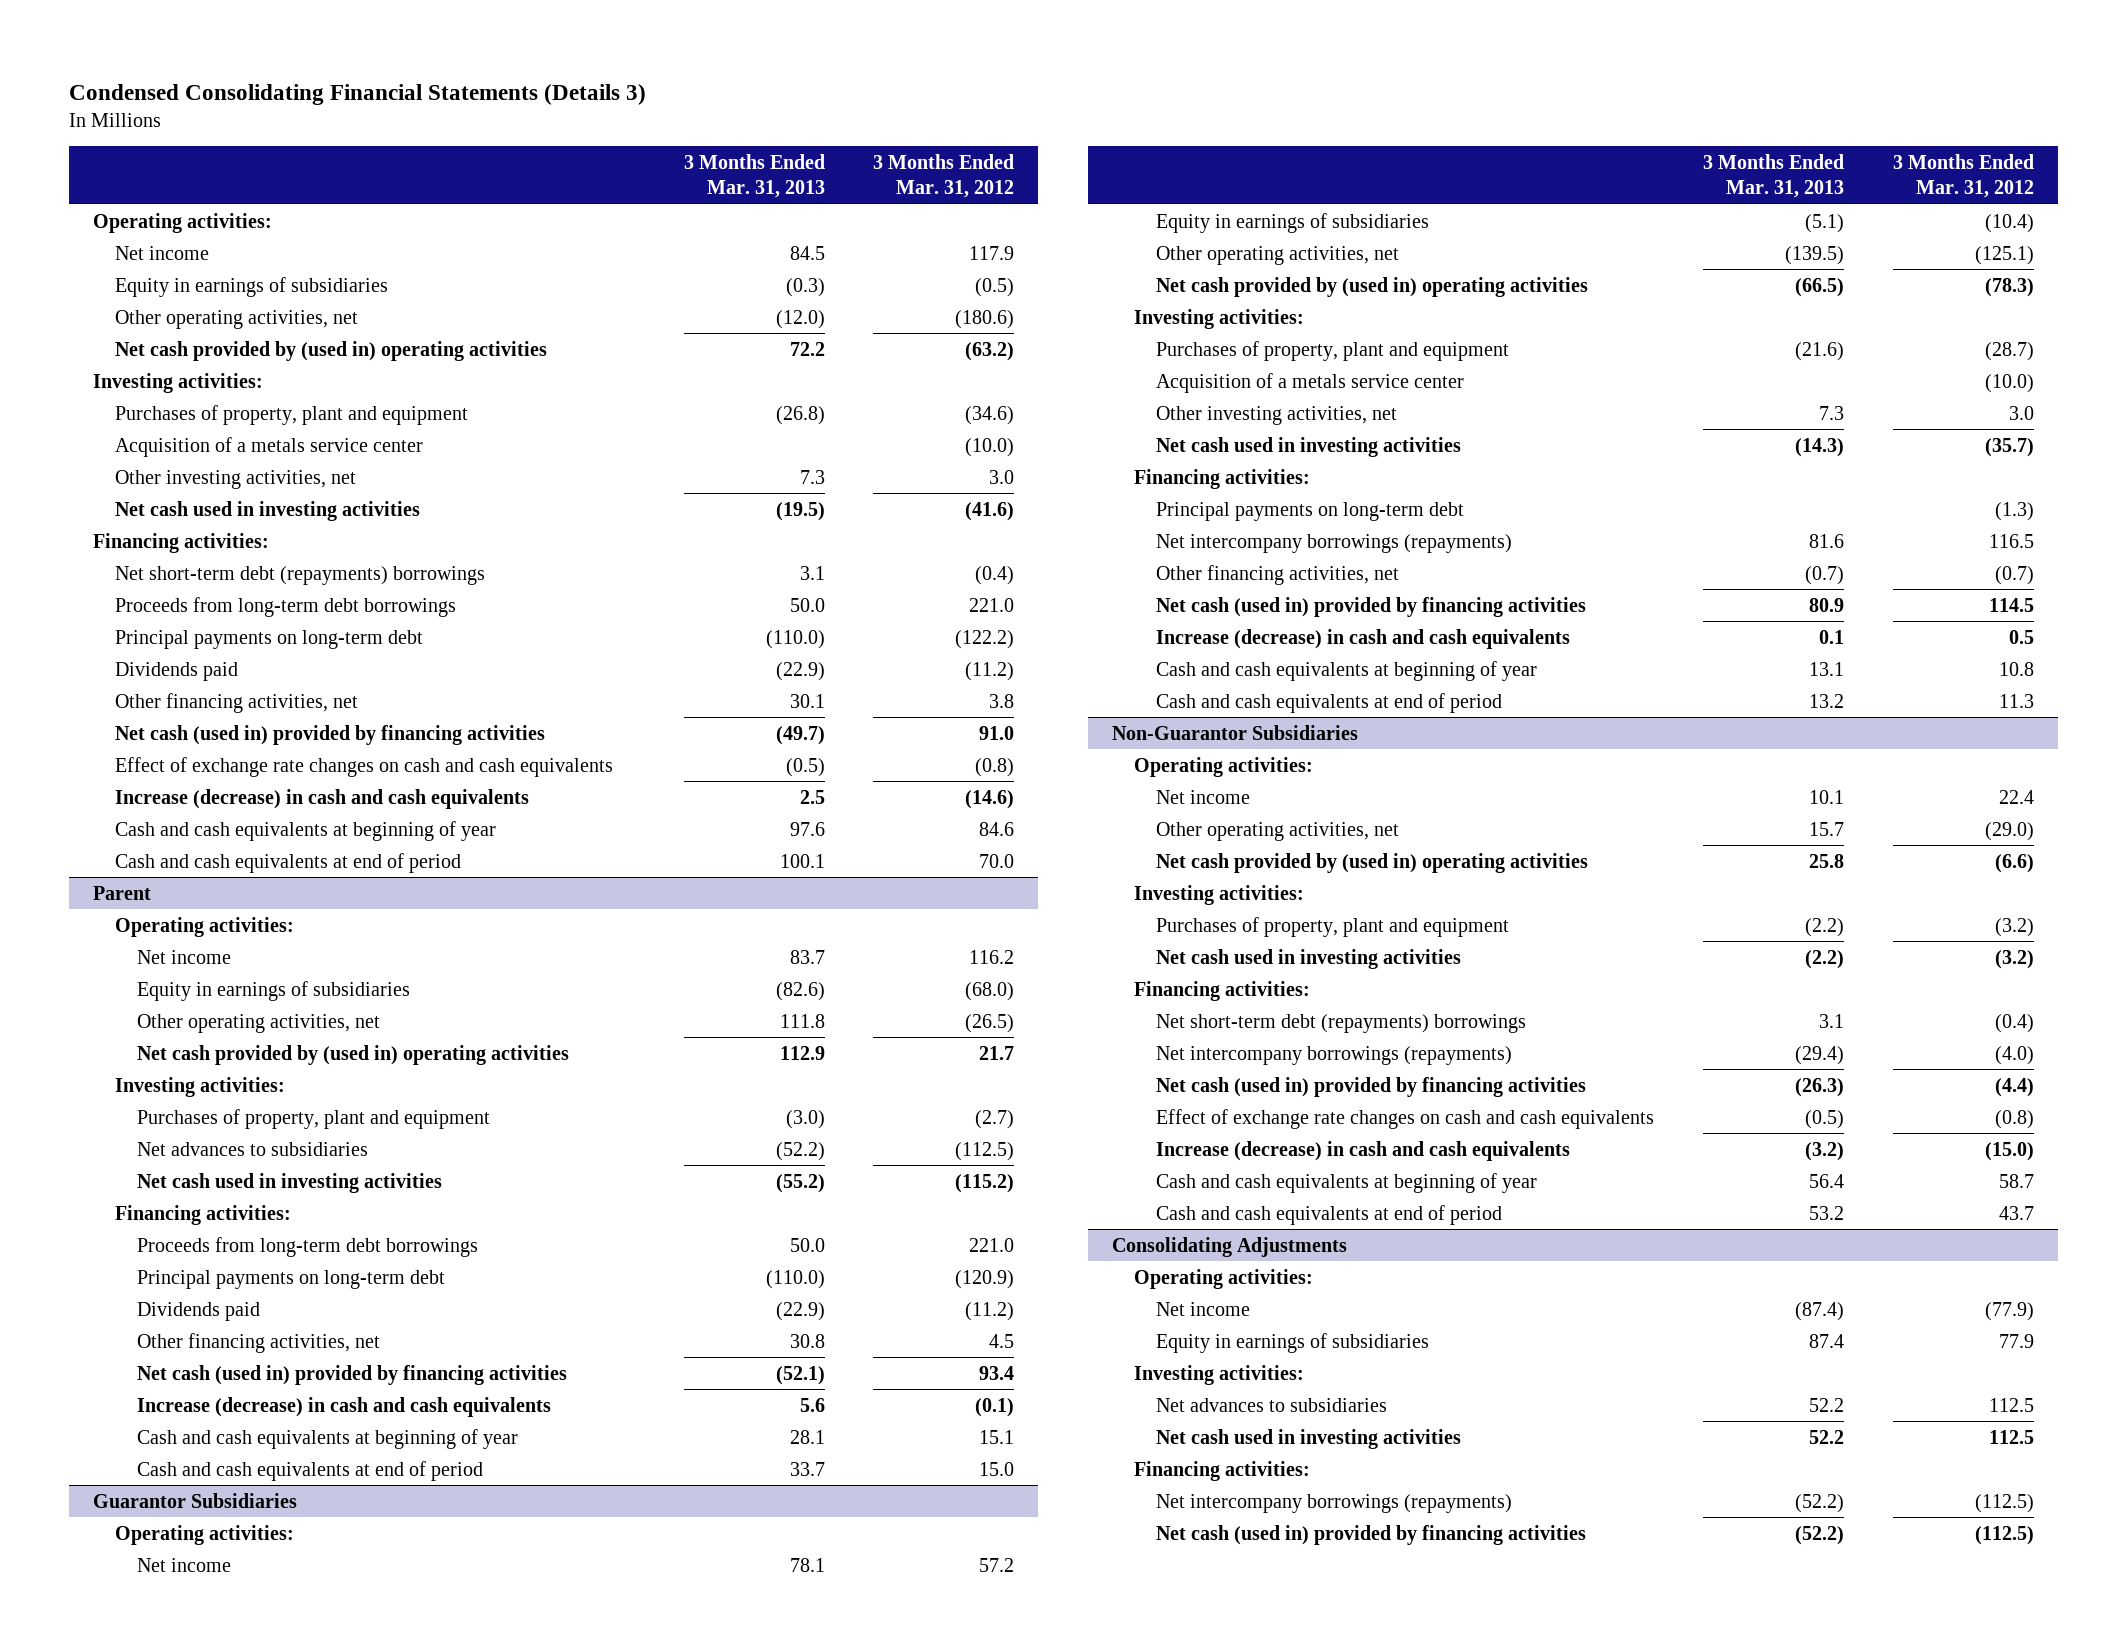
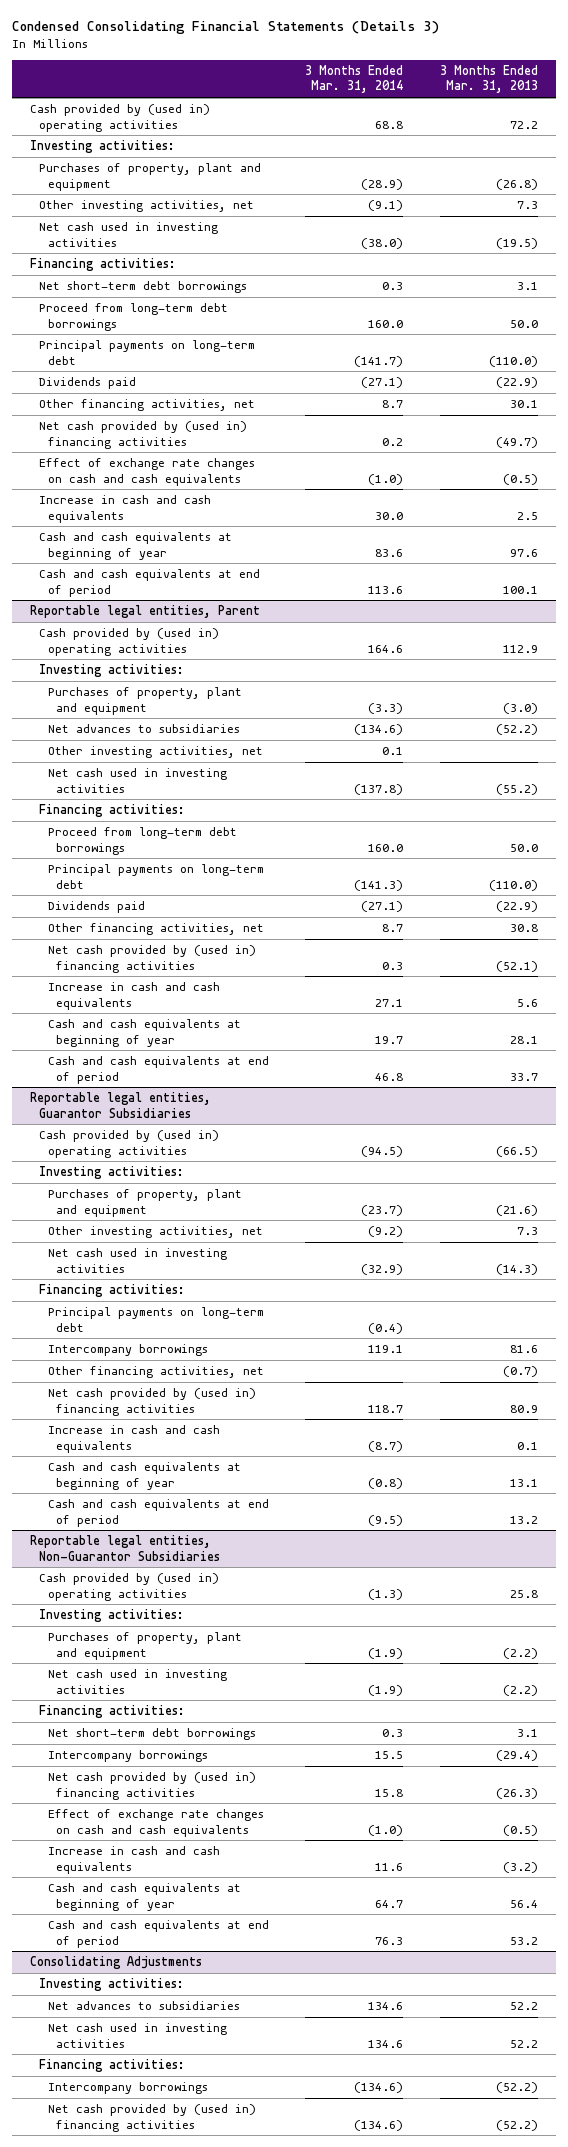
- | 3 Months Ended Mar. 31, 2013 | 3 Months Ended Mar. 31, 2012
+ | 3 Months Ended Mar. 31, 2014 | 3 Months Ended Mar. 31, 2013
- Operating activities:
- Net income | 84.5 | 117.9
- Equity in earnings of subsidiaries | (0.3) | (0.5)
- Other operating activities, net | (12.0) | (180.6)
- Net cash provided by (used in) operating activities | 72.2 | (63.2)
+ Cash provided by (used in) operating activities | 68.8 | 72.2
- Acquisition of a metals service center | | (10.0)
- Net short-term debt (repayments) borrowings | 3.1 | (0.4)
- Proceeds from long-term debt borrowings | 50.0 | 221.0
+ Net short-term debt borrowings | 0.3 | 3.1
+ Proceed from long-term debt borrowings | 160.0 | 50.0
- Net cash (used in) provided by financing activities | (49.7) | 91.0
+ Net cash provided by (used in) financing activities | 0.2 | (49.7)
- Increase (decrease) in cash and cash equivalents | 2.5 | (14.6)
+ Increase in cash and cash equivalents | 30.0 | 2.5
- Parent
- Operating activities:
- Net income | 83.7 | 116.2
- Equity in earnings of subsidiaries | (82.6) | (68.0)
- Other operating activities, net | 111.8 | (26.5)
- Net cash provided by (used in) operating activities | 112.9 | 21.7
+ Reportable legal entities, Parent
+ Cash provided by (used in) operating activities | 164.6 | 112.9
+ Other investing activities, net | 0.1 |
- Proceeds from long-term debt borrowings | 50.0 | 221.0
+ Proceed from long-term debt borrowings | 160.0 | 50.0
- Net cash (used in) provided by financing activities | (52.1) | 93.4
- Increase (decrease) in cash and cash equivalents | 5.6 | (0.1)
+ Net cash provided by (used in) financing activities | 0.3 | (52.1)
+ Increase in cash and cash equivalents | 27.1 | 5.6
- Guarantor Subsidiaries
- Operating activities:
- Net income | 78.1 | 57.2
- Equity in earnings of subsidiaries | (5.1) | (10.4)
- Other operating activities, net | (139.5) | (125.1)
- Net cash provided by (used in) operating activities | (66.5) | (78.3)
+ Reportable legal entities, Guarantor Subsidiaries
+ Cash provided by (used in) operating activities | (94.5) | (66.5)
- Acquisition of a metals service center | | (10.0)
- Net intercompany borrowings (repayments) | 81.6 | 116.5
+ Intercompany borrowings | 119.1 | 81.6
- Net cash (used in) provided by financing activities | 80.9 | 114.5
- Increase (decrease) in cash and cash equivalents | 0.1 | 0.5
+ Net cash provided by (used in) financing activities | 118.7 | 80.9
+ Increase in cash and cash equivalents | (8.7) | 0.1
- Non-Guarantor Subsidiaries
- Operating activities:
- Net income | 10.1 | 22.4
- Other operating activities, net | 15.7 | (29.0)
- Net cash provided by (used in) operating activities | 25.8 | (6.6)
+ Reportable legal entities, Non-Guarantor Subsidiaries
+ Cash provided by (used in) operating activities | (1.3) | 25.8
- Net short-term debt (repayments) borrowings | 3.1 | (0.4)
- Net intercompany borrowings (repayments) | (29.4) | (4.0)
- Net cash (used in) provided by financing activities | (26.3) | (4.4)
+ Net short-term debt borrowings | 0.3 | 3.1
+ Intercompany borrowings | 15.5 | (29.4)
+ Net cash provided by (used in) financing activities | 15.8 | (26.3)
- Increase (decrease) in cash and cash equivalents | (3.2) | (15.0)
+ Increase in cash and cash equivalents | 11.6 | (3.2)
@ Consolidating Adjustments
- Operating activities:
- Net income | (87.4) | (77.9)
- Equity in earnings of subsidiaries | 87.4 | 77.9
- Net intercompany borrowings (repayments) | (52.2) | (112.5)
- Net cash (used in) provided by financing activities | (52.2) | (112.5)
+ Intercompany borrowings | (134.6) | (52.2)
+ Net cash provided by (used in) financing activities | (134.6) | (52.2)

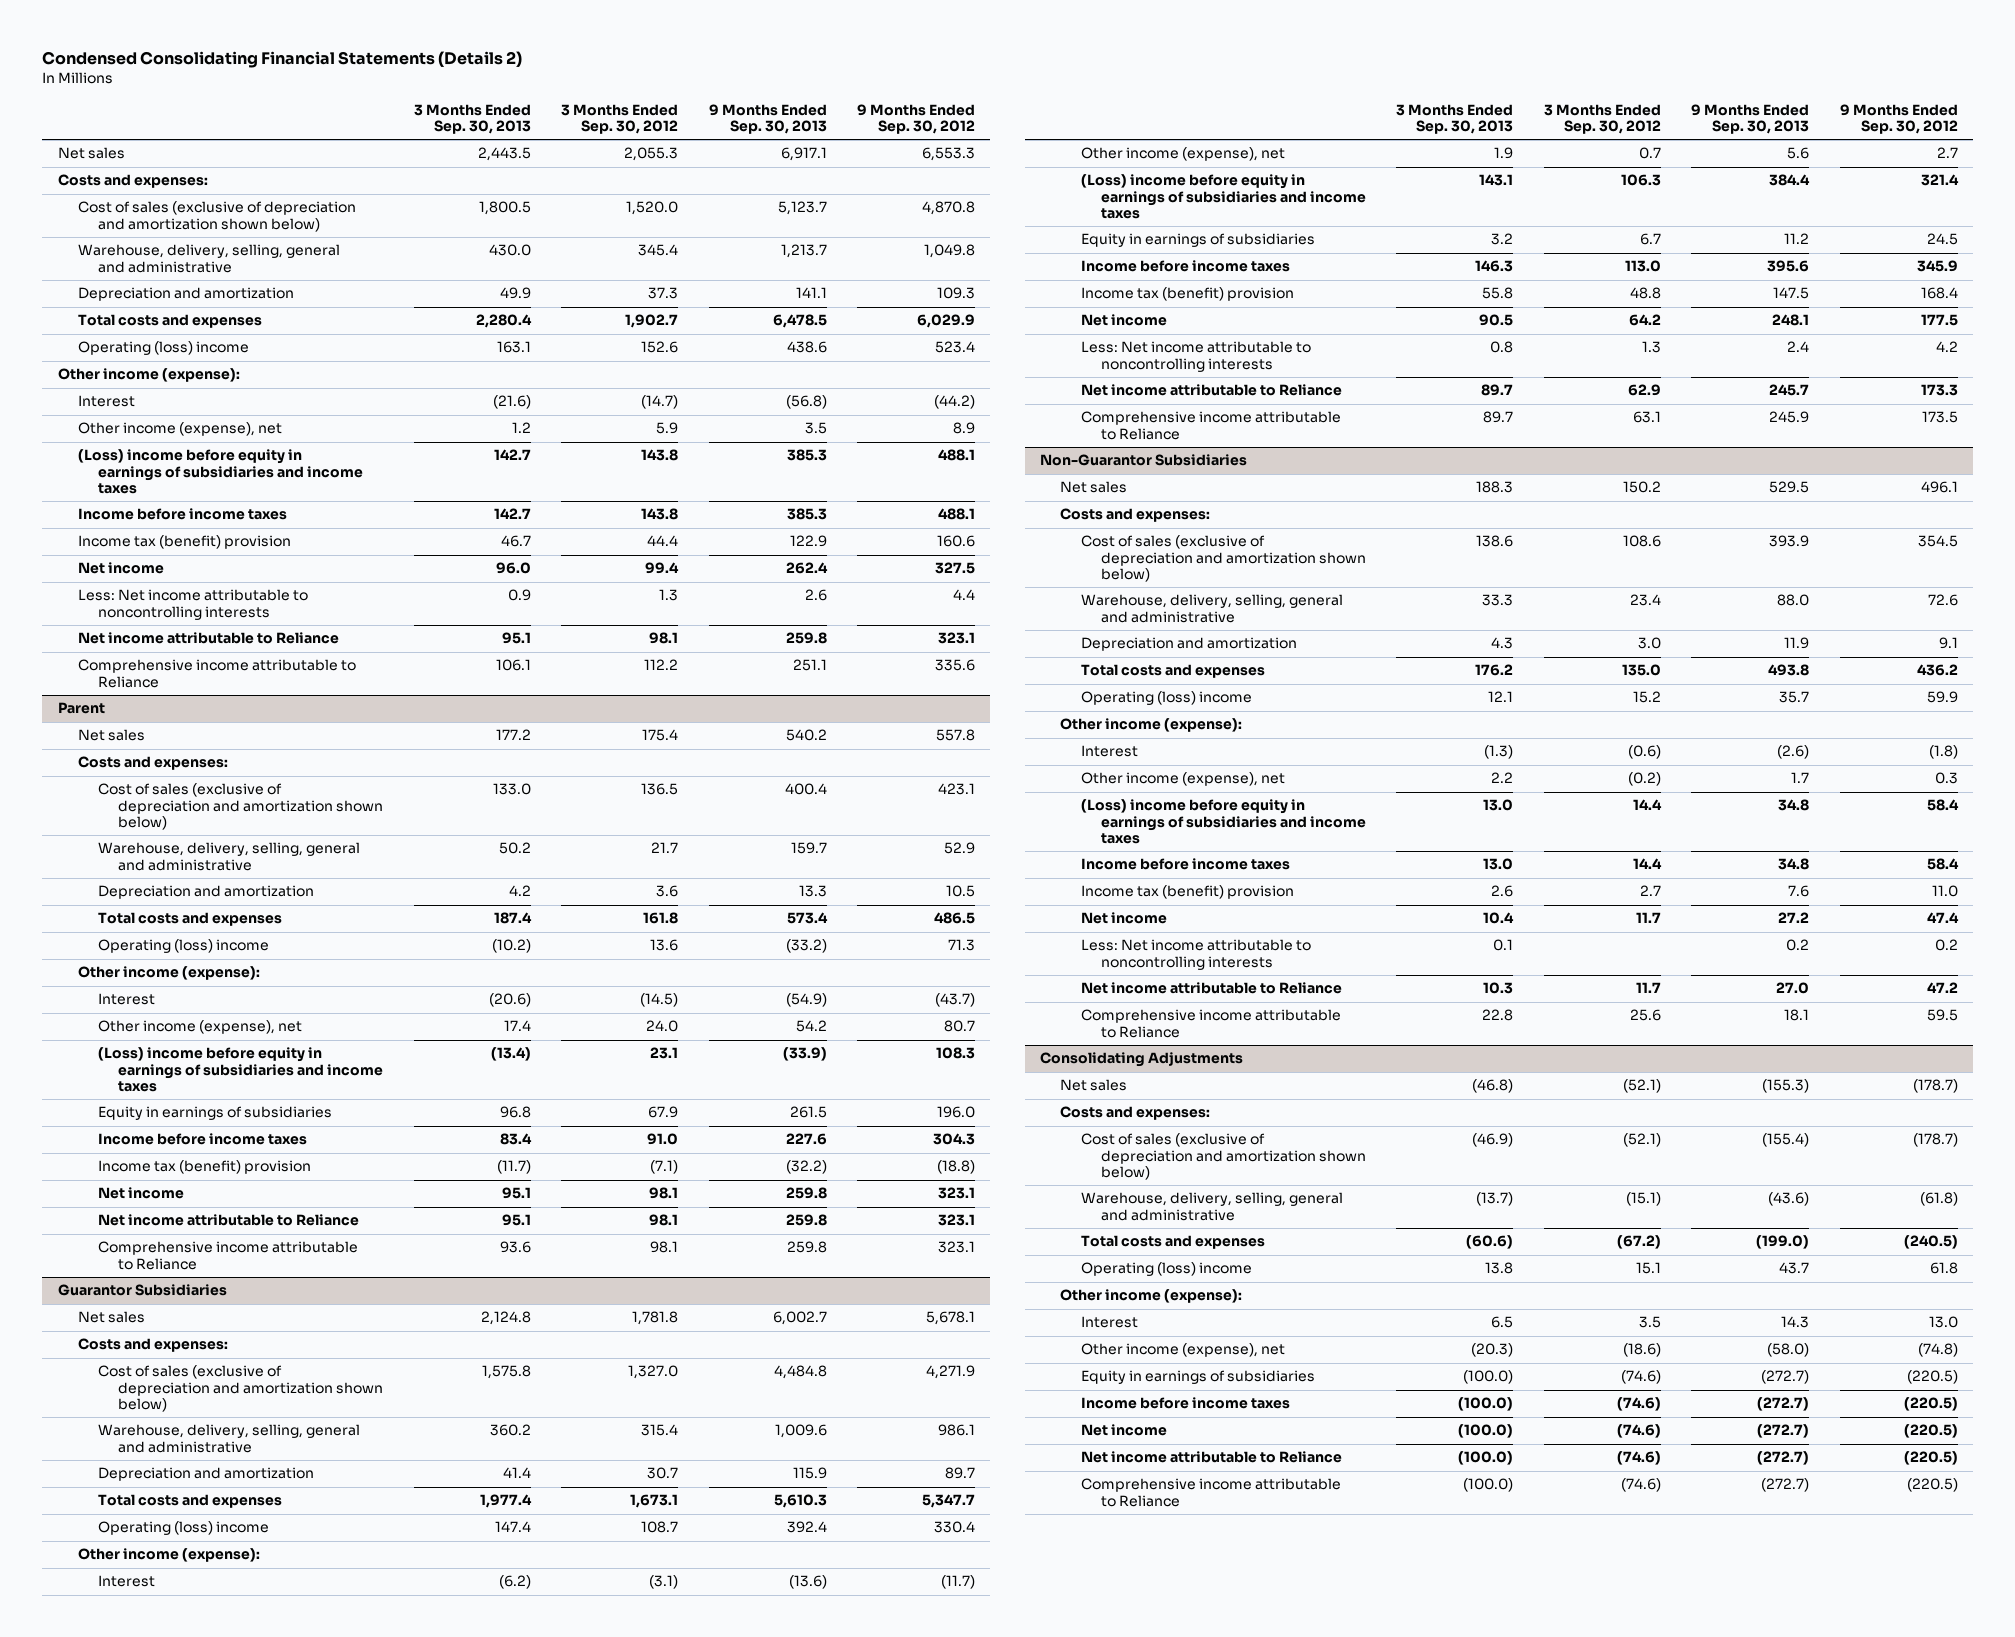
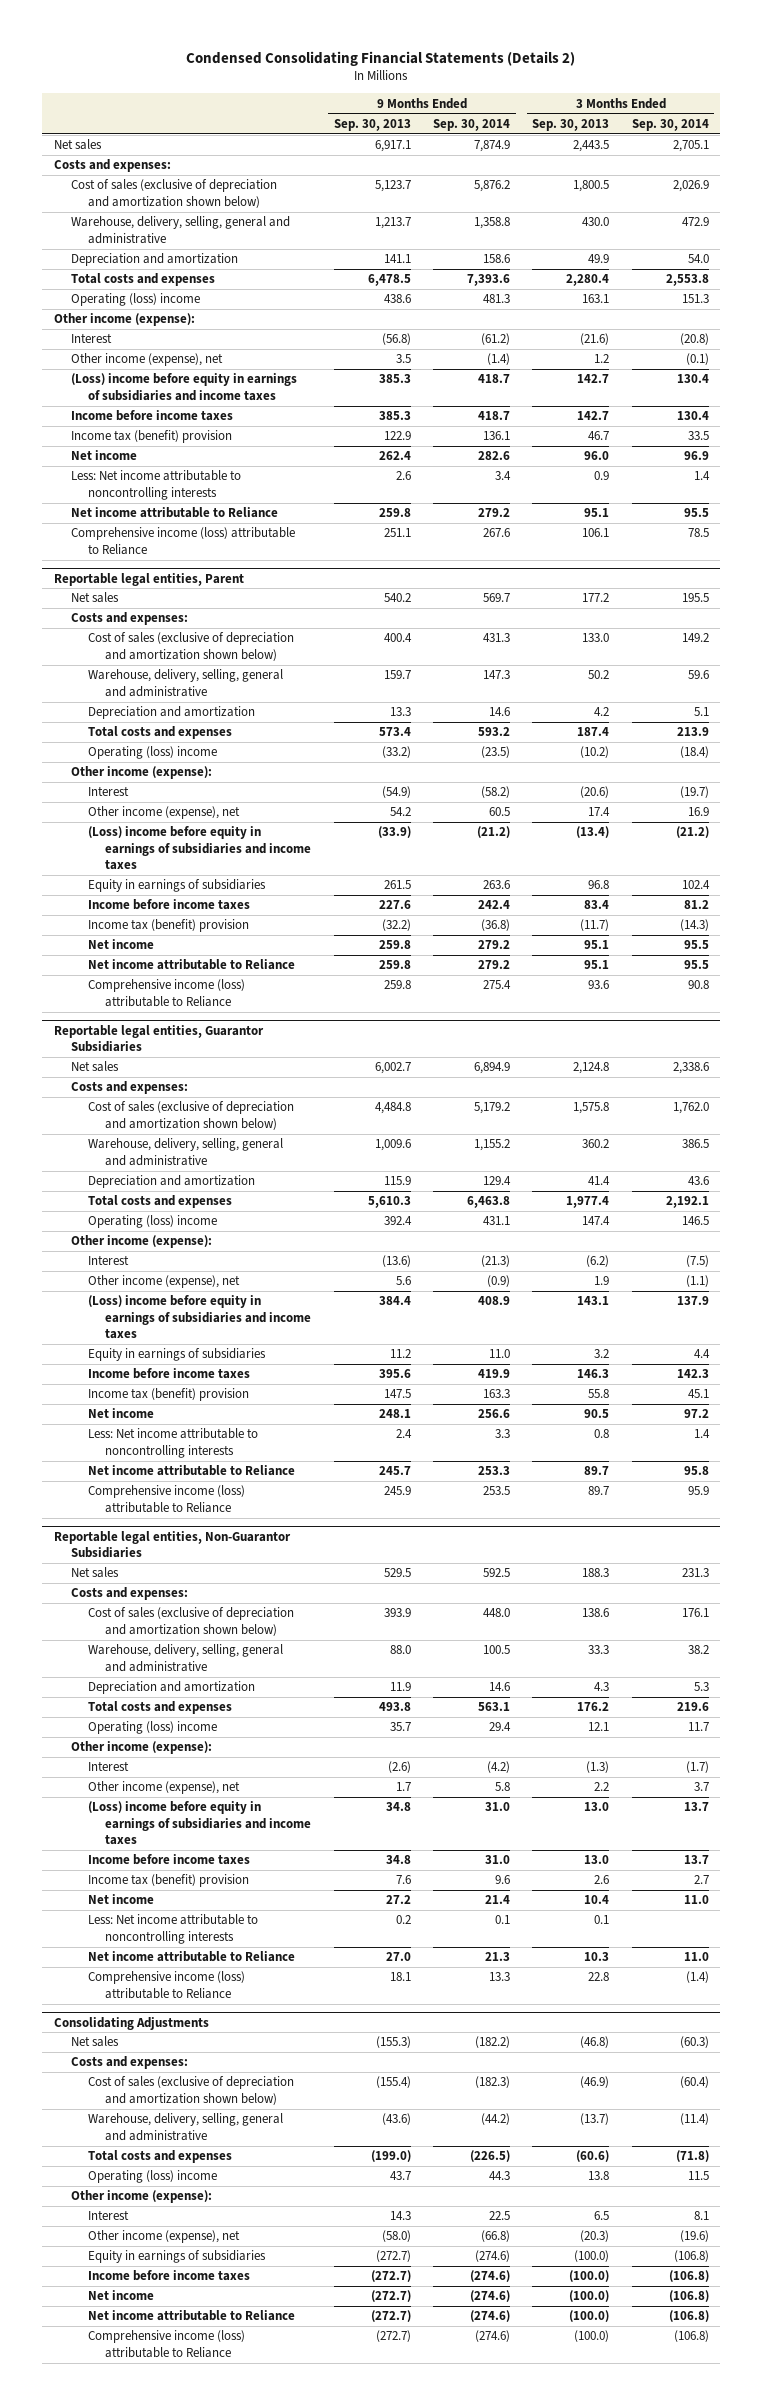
- | 3 Months Ended Sep. 30, 2013 | 3 Months Ended Sep. 30, 2012 | 9 Months Ended Sep. 30, 2013 | 9 Months Ended Sep. 30, 2012
+ | 9 Months Ended Sep. 30, 2013 | 9 Months Ended Sep. 30, 2014 | 3 Months Ended Sep. 30, 2013 | 3 Months Ended Sep. 30, 2014
- Comprehensive income attributable to Reliance | 106.1 | 112.2 | 251.1 | 335.6
- Parent
+ Comprehensive income (loss) attributable to Reliance | 251.1 | 267.6 | 106.1 | 78.5
+ Reportable legal entities, Parent
- Comprehensive income attributable to Reliance | 93.6 | 98.1 | 259.8 | 323.1
- Guarantor Subsidiaries
+ Comprehensive income (loss) attributable to Reliance | 259.8 | 275.4 | 93.6 | 90.8
+ Reportable legal entities, Guarantor Subsidiaries
- Comprehensive income attributable to Reliance | 89.7 | 63.1 | 245.9 | 173.5
- Non-Guarantor Subsidiaries
+ Comprehensive income (loss) attributable to Reliance | 245.9 | 253.5 | 89.7 | 95.9
+ Reportable legal entities, Non-Guarantor Subsidiaries
- Comprehensive income attributable to Reliance | 22.8 | 25.6 | 18.1 | 59.5
+ Comprehensive income (loss) attributable to Reliance | 18.1 | 13.3 | 22.8 | (1.4)
@ Consolidating Adjustments
- Comprehensive income attributable to Reliance | (100.0) | (74.6) | (272.7) | (220.5)
+ Comprehensive income (loss) attributable to Reliance | (272.7) | (274.6) | (100.0) | (106.8)

